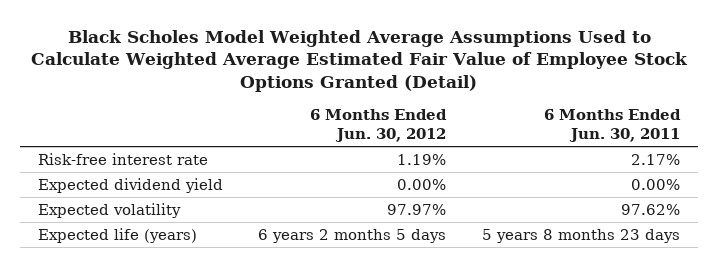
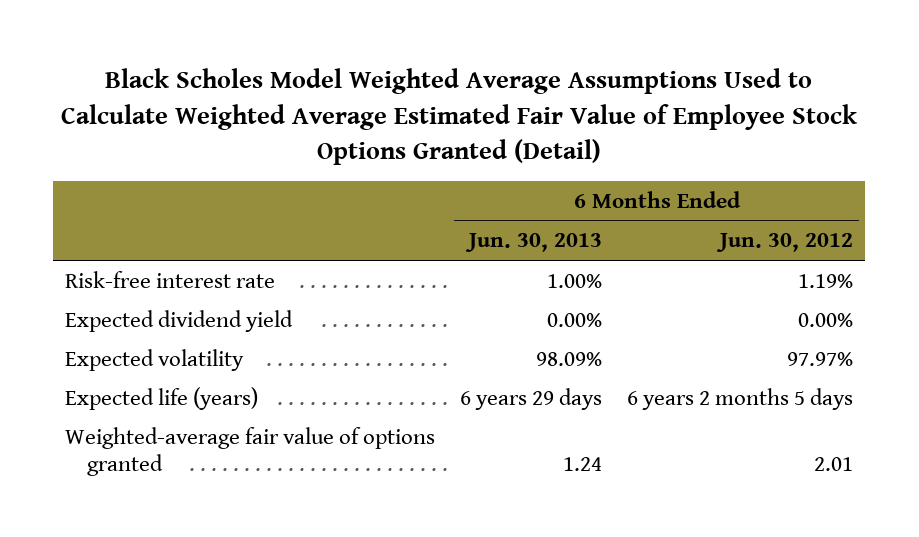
- | 6 Months Ended Jun. 30, 2012 | 6 Months Ended Jun. 30, 2011
+ | 6 Months Ended Jun. 30, 2013 | 6 Months Ended Jun. 30, 2012
+ Weighted-average fair value of options granted | 1.24 | 2.01

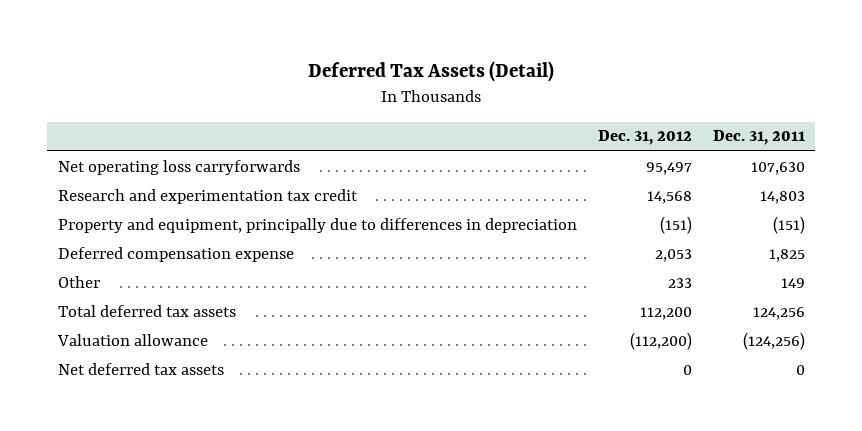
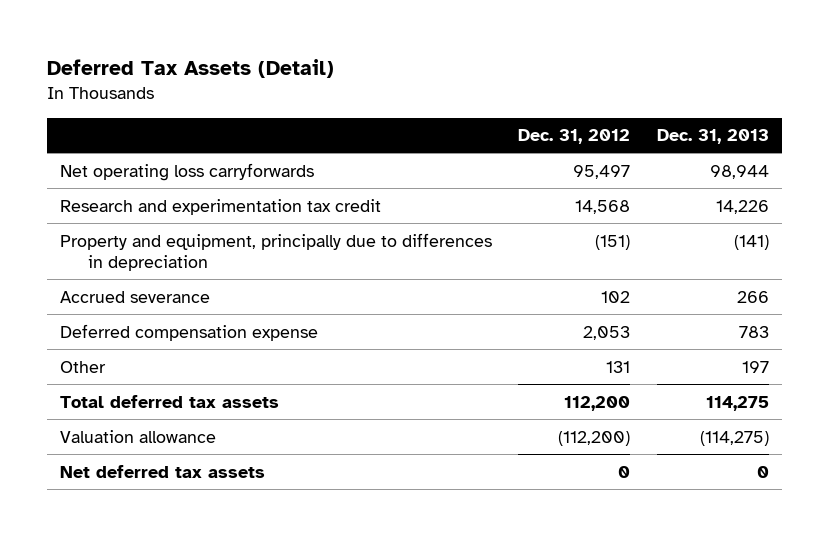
- | Dec. 31, 2012 | Dec. 31, 2011
+ | Dec. 31, 2012 | Dec. 31, 2013
+ Accrued severance | 102 | 266
- Other | 233 | 149
+ Other | 131 | 197

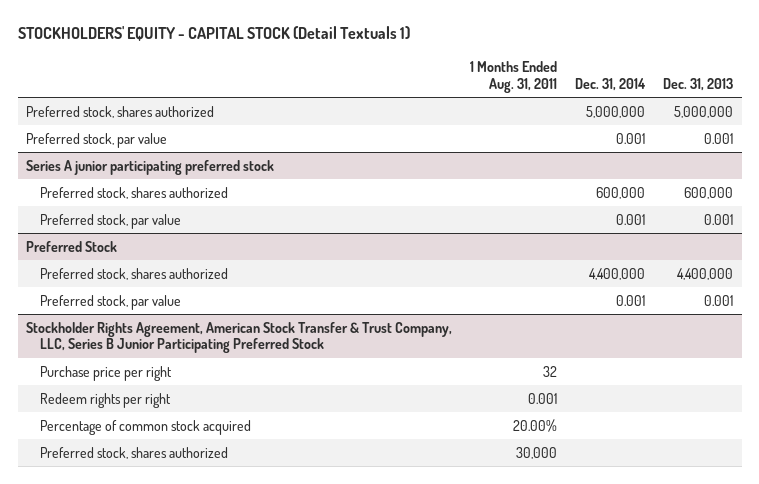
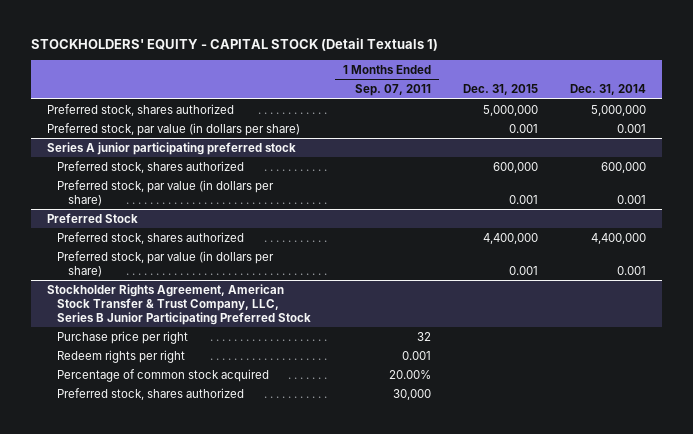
- | 1 Months Ended Aug. 31, 2011 | Dec. 31, 2014 | Dec. 31, 2013
+ | 1 Months Ended Sep. 07, 2011 | Dec. 31, 2015 | Dec. 31, 2014
- Preferred stock, par value | | 0.001 | 0.001
+ Preferred stock, par value (in dollars per share) | | 0.001 | 0.001
@ Series A junior participating preferred stock
- Preferred stock, par value | | 0.001 | 0.001
+ Preferred stock, par value (in dollars per share) | | 0.001 | 0.001
@ Preferred Stock
- Preferred stock, par value | | 0.001 | 0.001
+ Preferred stock, par value (in dollars per share) | | 0.001 | 0.001

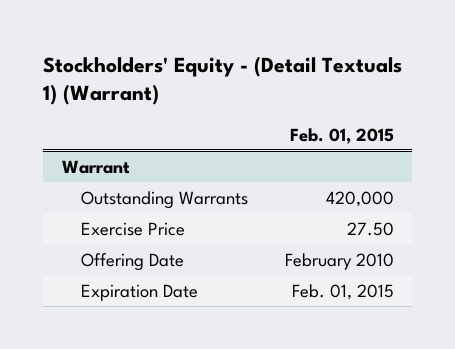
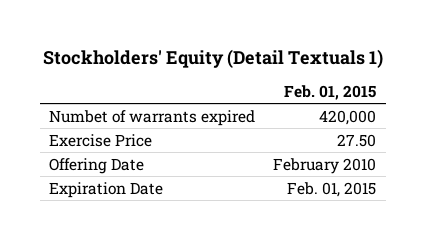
- Stockholders' Equity - (Detail Textuals 1) (Warrant)
+ Stockholders' Equity (Detail Textuals 1)
- Warrant
- Outstanding Warrants | 420,000
+ Numbet of warrants expired | 420,000

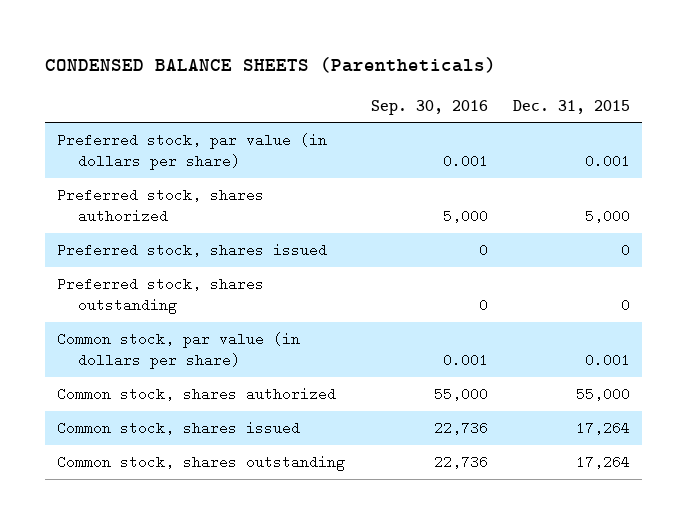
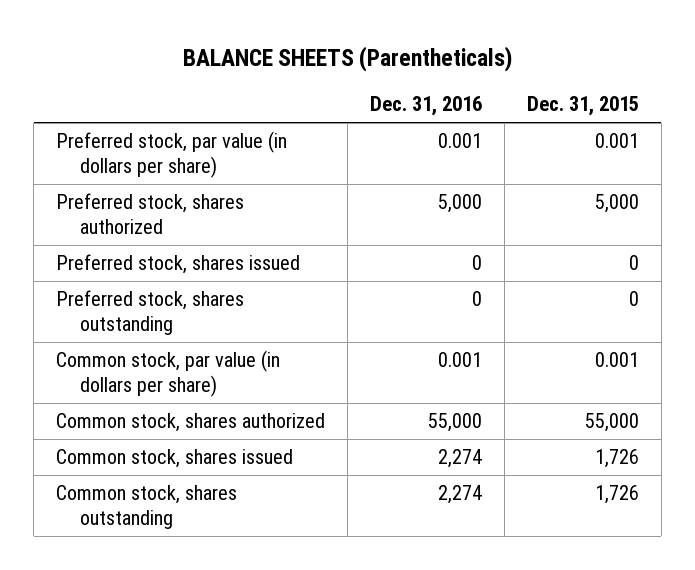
- CONDENSED BALANCE SHEETS (Parentheticals)
+ BALANCE SHEETS (Parentheticals)
- | Sep. 30, 2016 | Dec. 31, 2015
+ | Dec. 31, 2016 | Dec. 31, 2015
- Common stock, shares issued | 22,736 | 17,264
- Common stock, shares outstanding | 22,736 | 17,264
+ Common stock, shares issued | 2,274 | 1,726
+ Common stock, shares outstanding | 2,274 | 1,726

